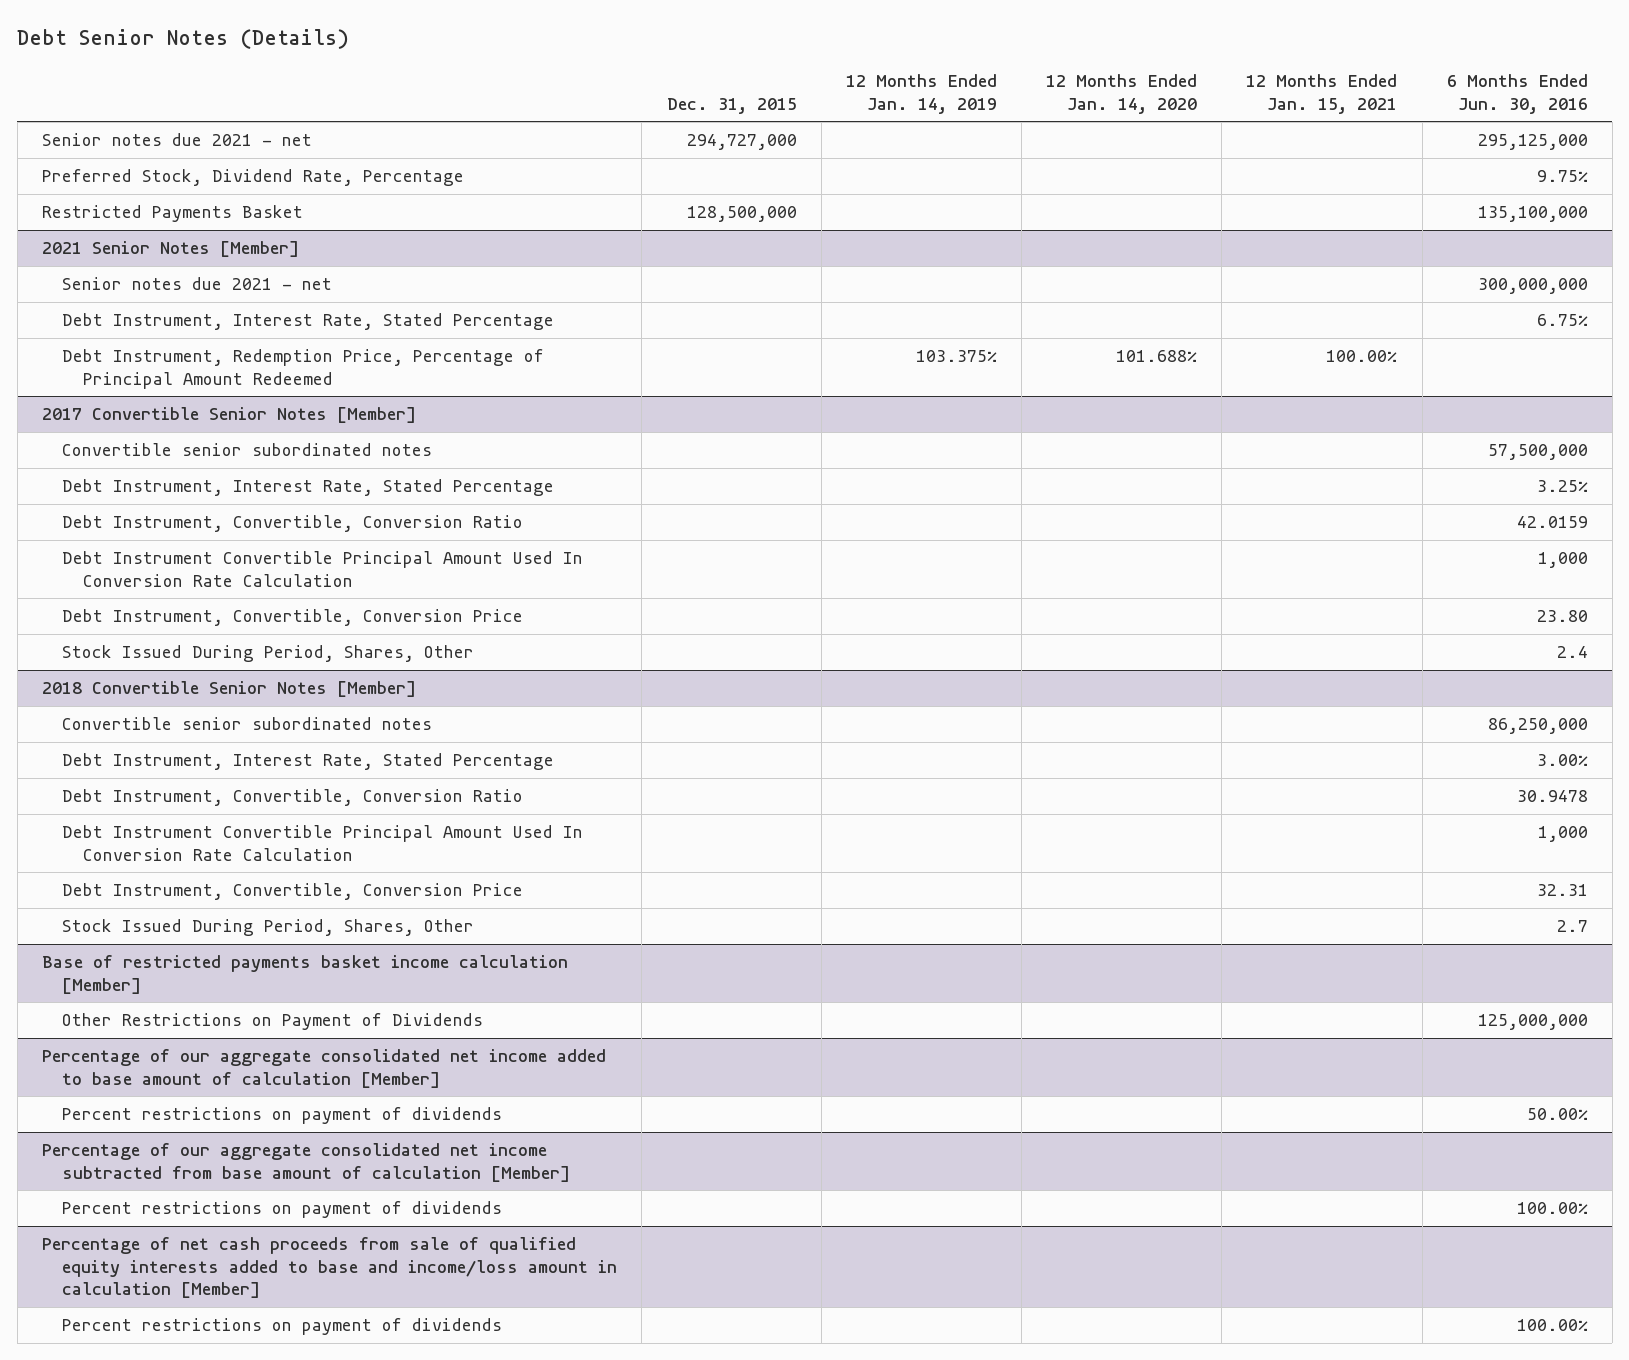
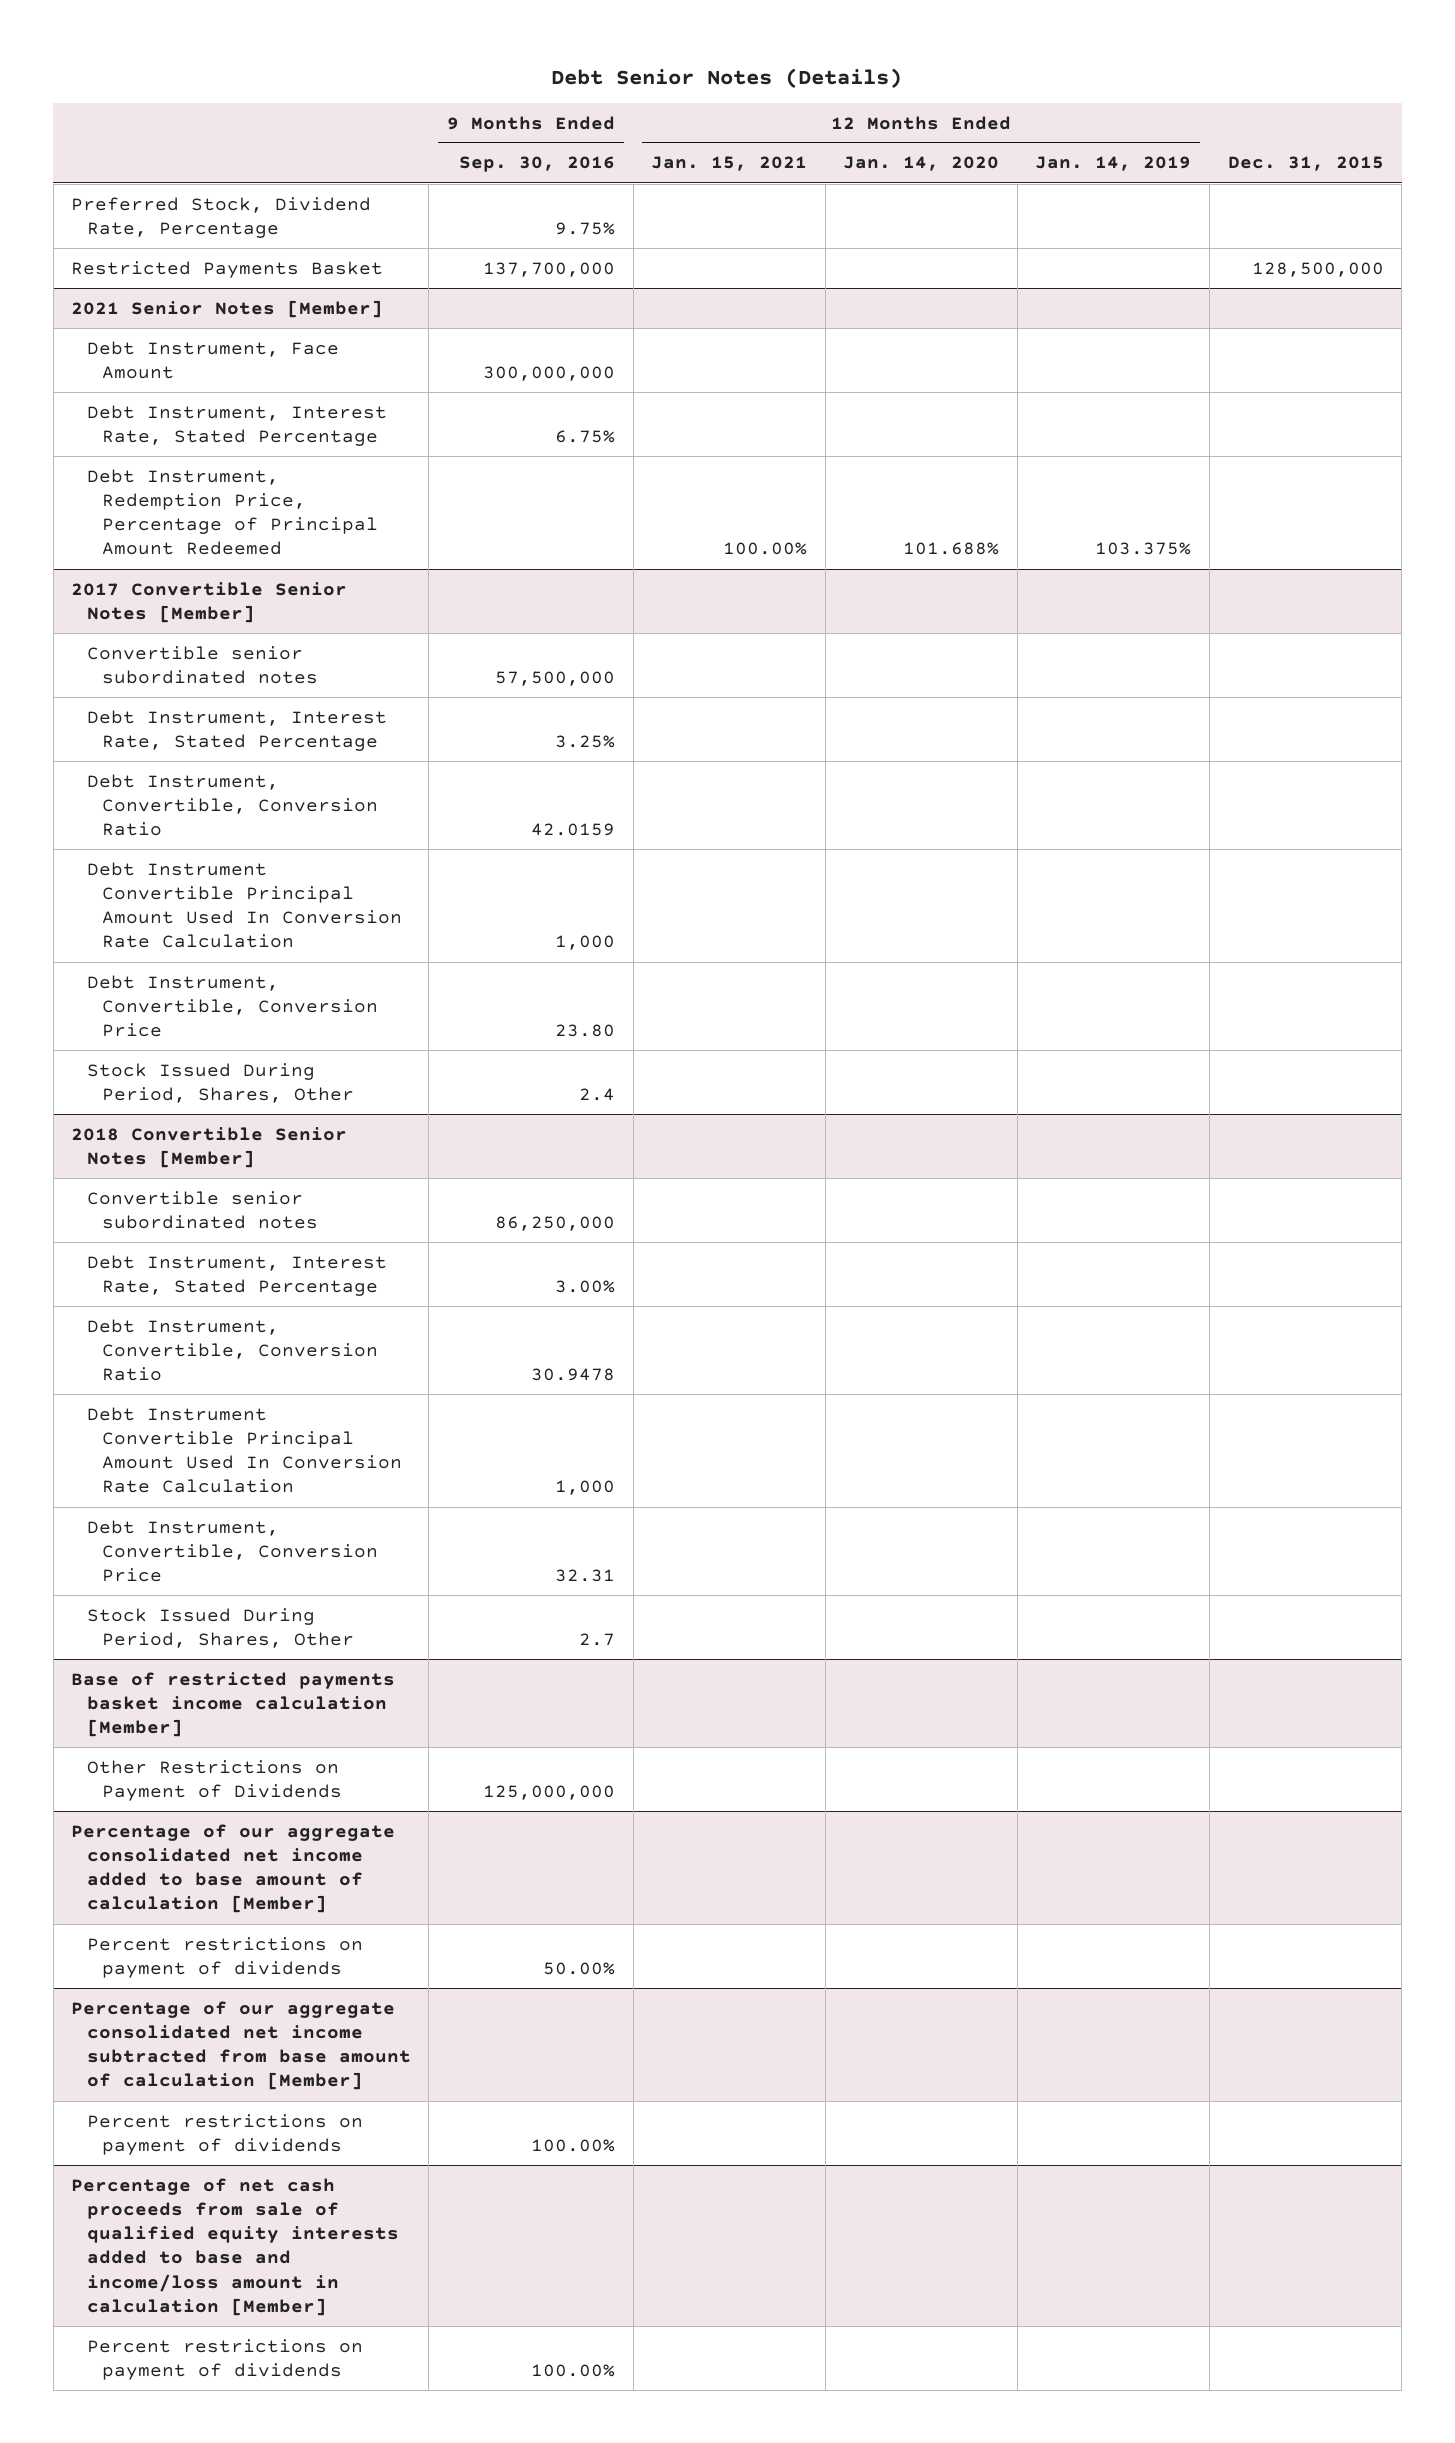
- | Dec. 31, 2015 | 12 Months Ended Jan. 14, 2019 | 12 Months Ended Jan. 14, 2020 | 12 Months Ended Jan. 15, 2021 | 6 Months Ended Jun. 30, 2016
+ | 9 Months Ended Sep. 30, 2016 | 12 Months Ended Jan. 15, 2021 | 12 Months Ended Jan. 14, 2020 | 12 Months Ended Jan. 14, 2019 | Dec. 31, 2015
- Senior notes due 2021 - net | 294,727,000 | | | | 295,125,000
@ 2021 Senior Notes [Member]
- Senior notes due 2021 - net | | | | | 300,000,000
+ Debt Instrument, Face Amount | 300,000,000 | | | |

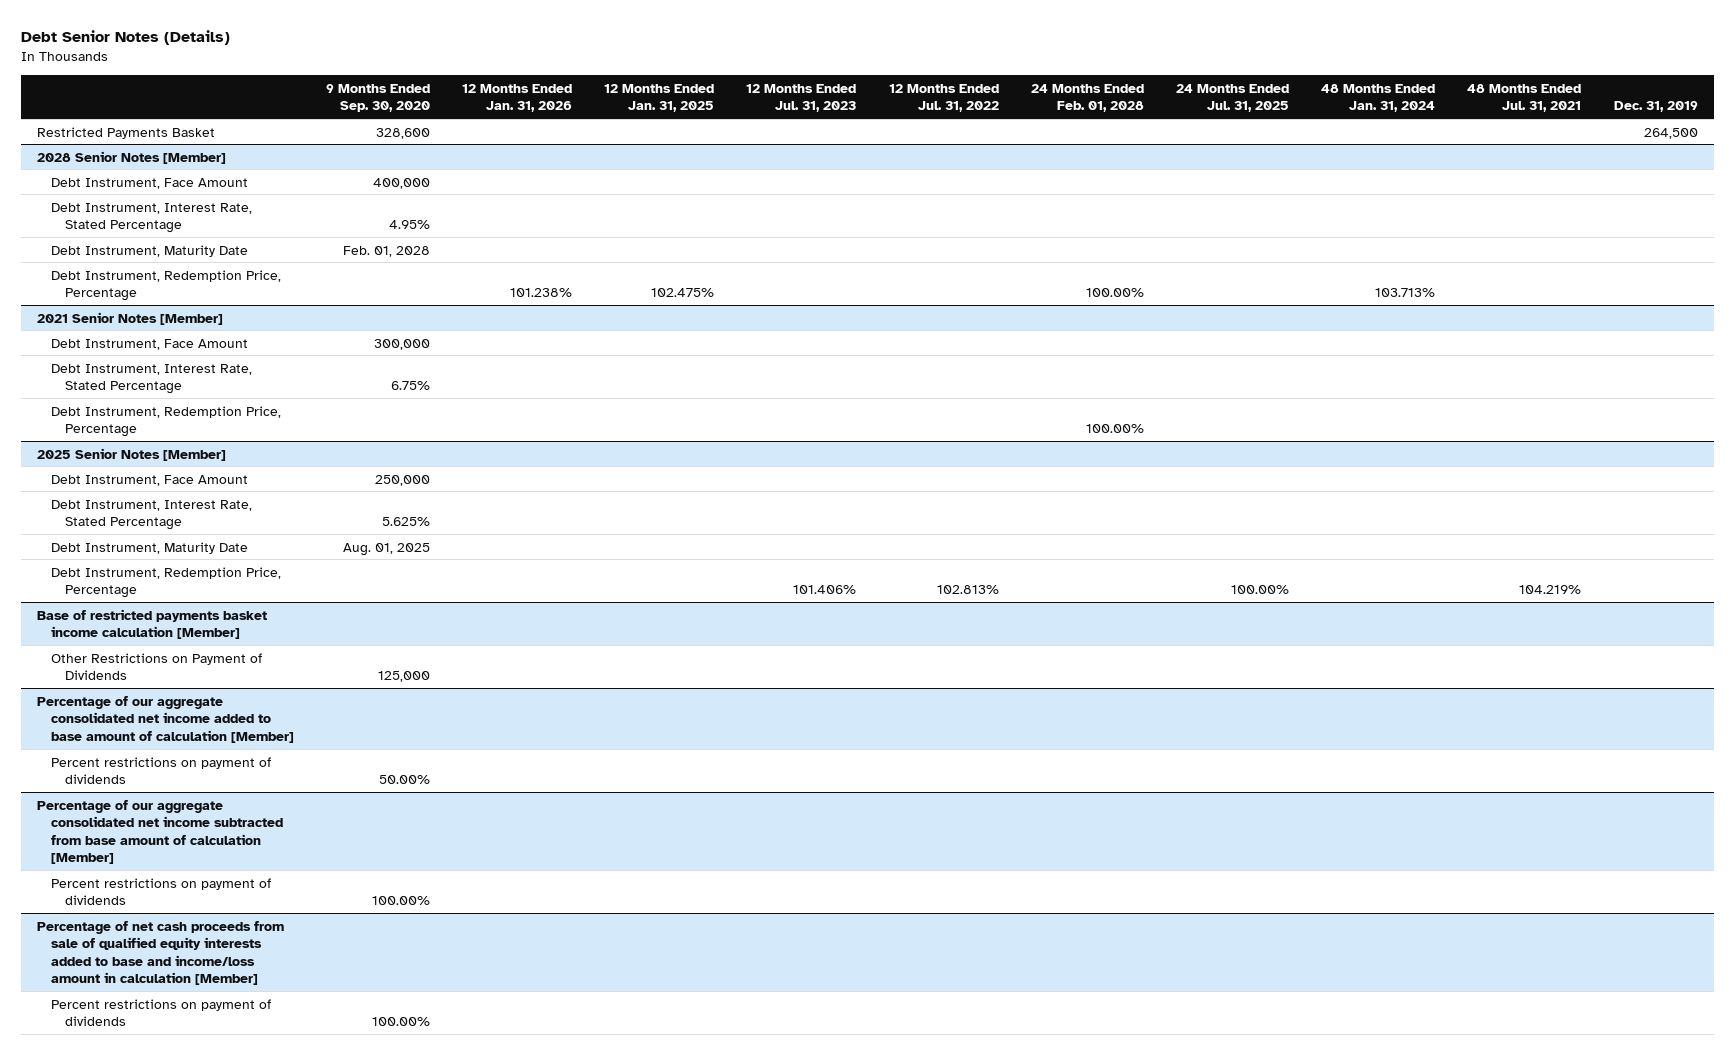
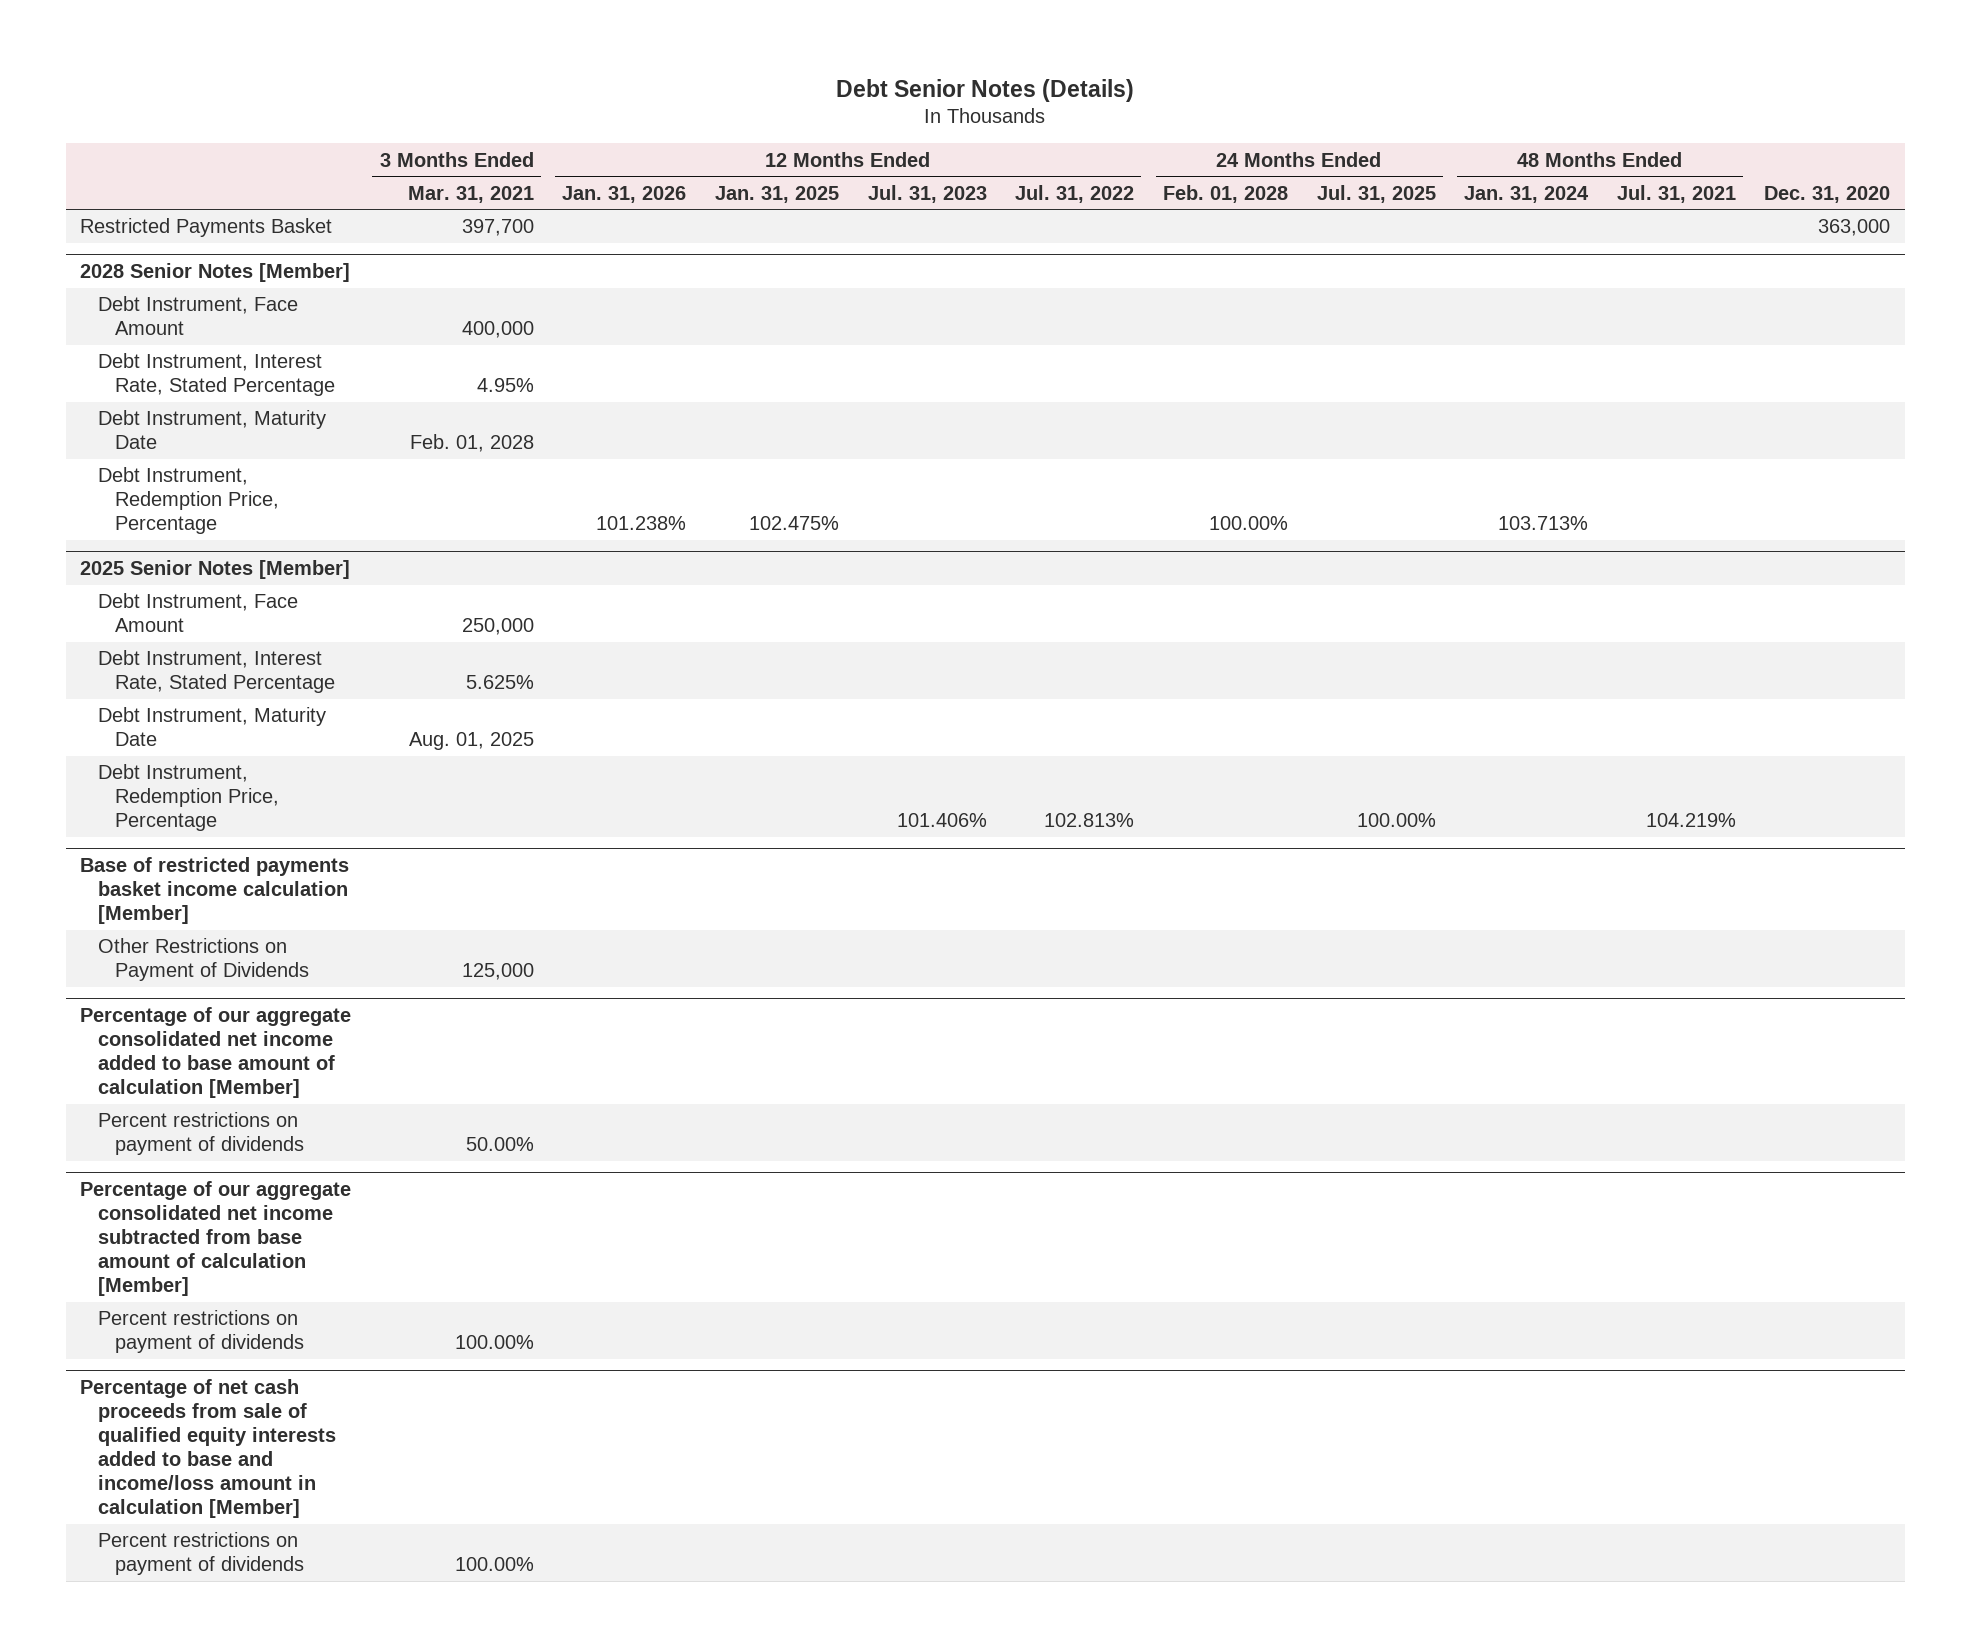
- | 9 Months Ended Sep. 30, 2020 | 12 Months Ended Jan. 31, 2026 | 12 Months Ended Jan. 31, 2025 | 12 Months Ended Jul. 31, 2023 | 12 Months Ended Jul. 31, 2022 | 24 Months Ended Feb. 01, 2028 | 24 Months Ended Jul. 31, 2025 | 48 Months Ended Jan. 31, 2024 | 48 Months Ended Jul. 31, 2021 | Dec. 31, 2019
+ | 3 Months Ended Mar. 31, 2021 | 12 Months Ended Jan. 31, 2026 | 12 Months Ended Jan. 31, 2025 | 12 Months Ended Jul. 31, 2023 | 12 Months Ended Jul. 31, 2022 | 24 Months Ended Feb. 01, 2028 | 24 Months Ended Jul. 31, 2025 | 48 Months Ended Jan. 31, 2024 | 48 Months Ended Jul. 31, 2021 | Dec. 31, 2020
- 2021 Senior Notes [Member]
- Debt Instrument, Face Amount | 300,000 | | | | | | | | |
- Debt Instrument, Interest Rate, Stated Percentage | 6.75% | | | | | | | | |
- Debt Instrument, Redemption Price, Percentage | | | | | | 100.00% | | | |

